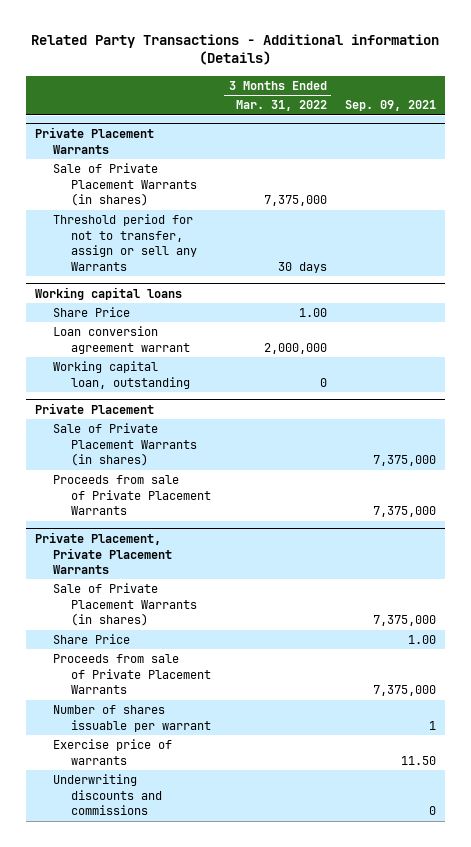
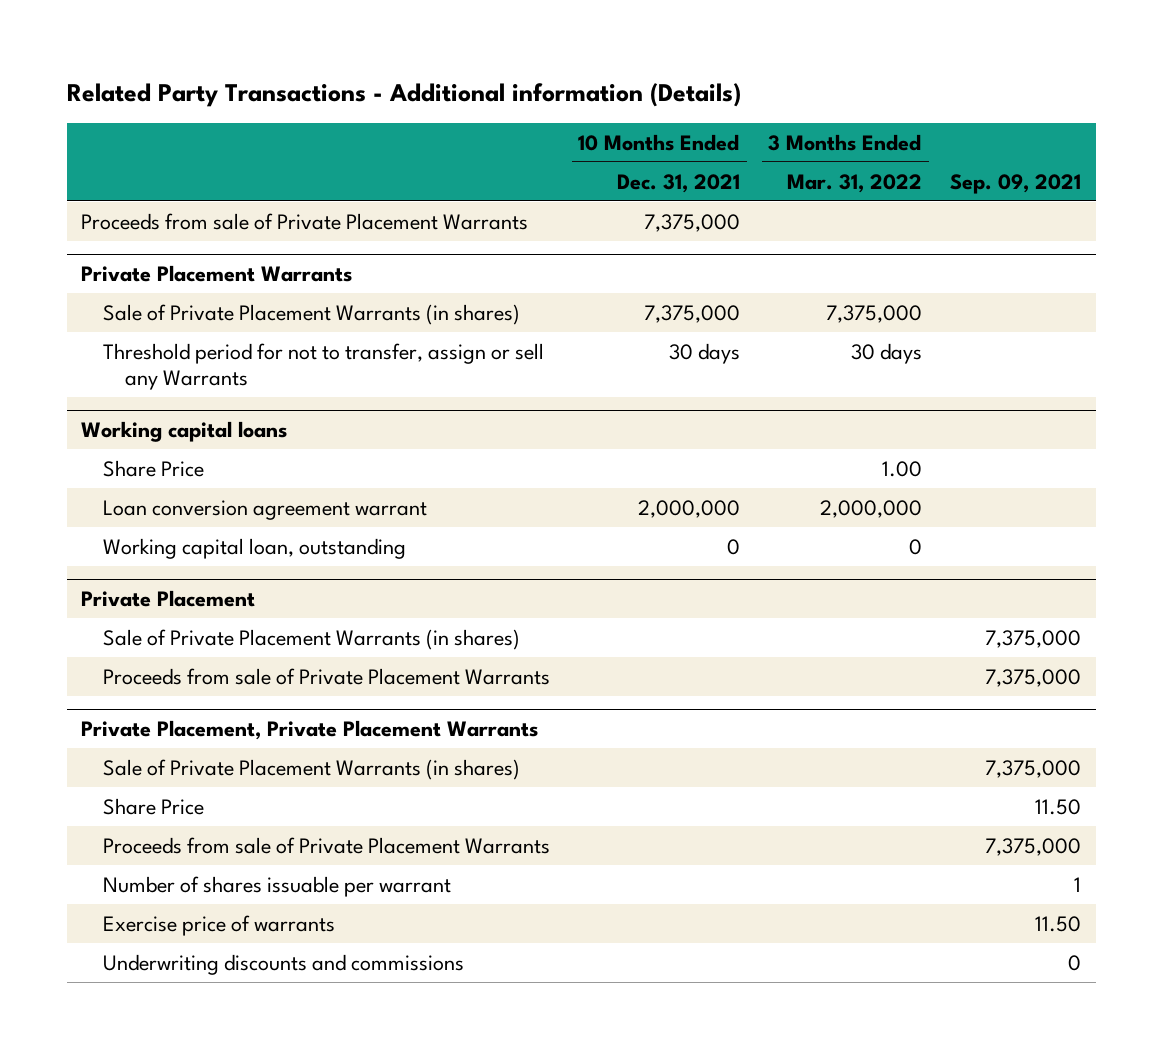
- | 3 Months Ended Mar. 31, 2022 | Sep. 09, 2021
+ | 10 Months Ended Dec. 31, 2021 | 3 Months Ended Mar. 31, 2022 | Sep. 09, 2021
+ Proceeds from sale of Private Placement Warrants | 7,375,000 | |
@ Private Placement, Private Placement Warrants
- Share Price | | 1.00
+ Share Price | | | 11.50

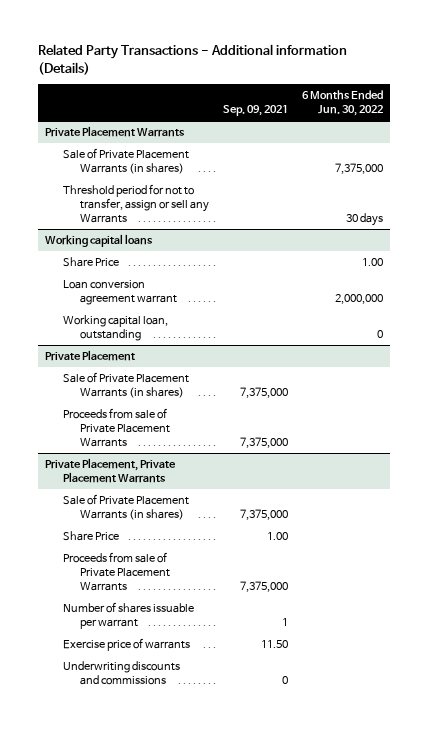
- | 10 Months Ended Dec. 31, 2021 | 3 Months Ended Mar. 31, 2022 | Sep. 09, 2021
+ | Sep. 09, 2021 | 6 Months Ended Jun. 30, 2022
- Proceeds from sale of Private Placement Warrants | 7,375,000 | |
@ Private Placement, Private Placement Warrants
- Share Price | | | 11.50
+ Share Price | 1.00 |

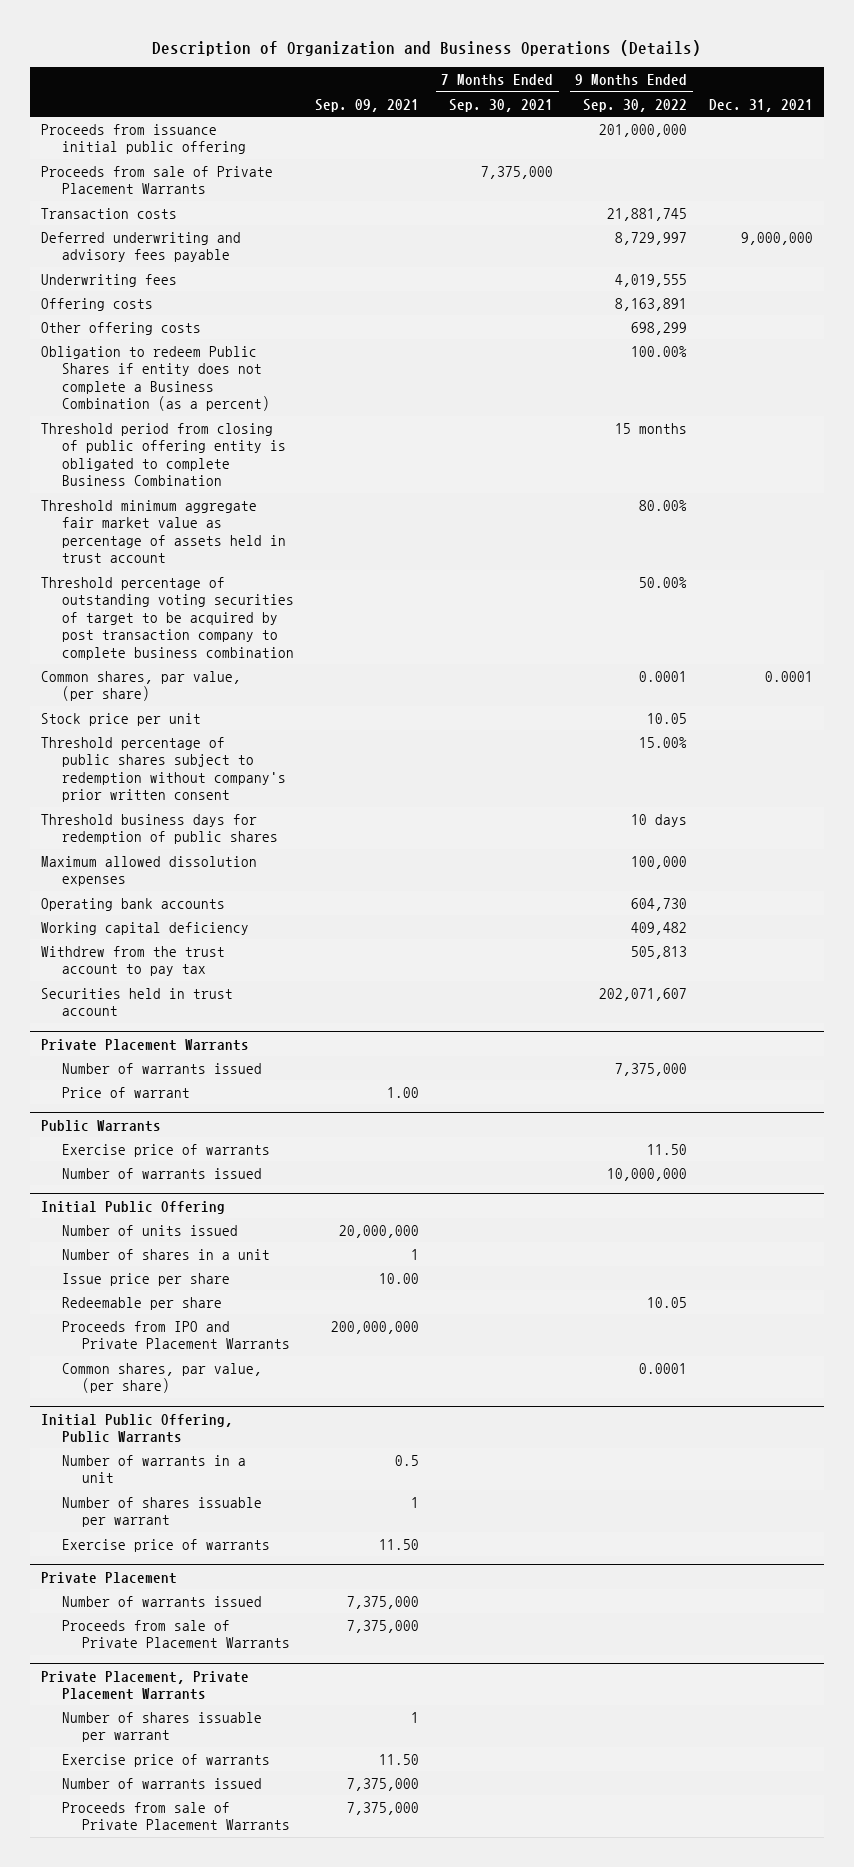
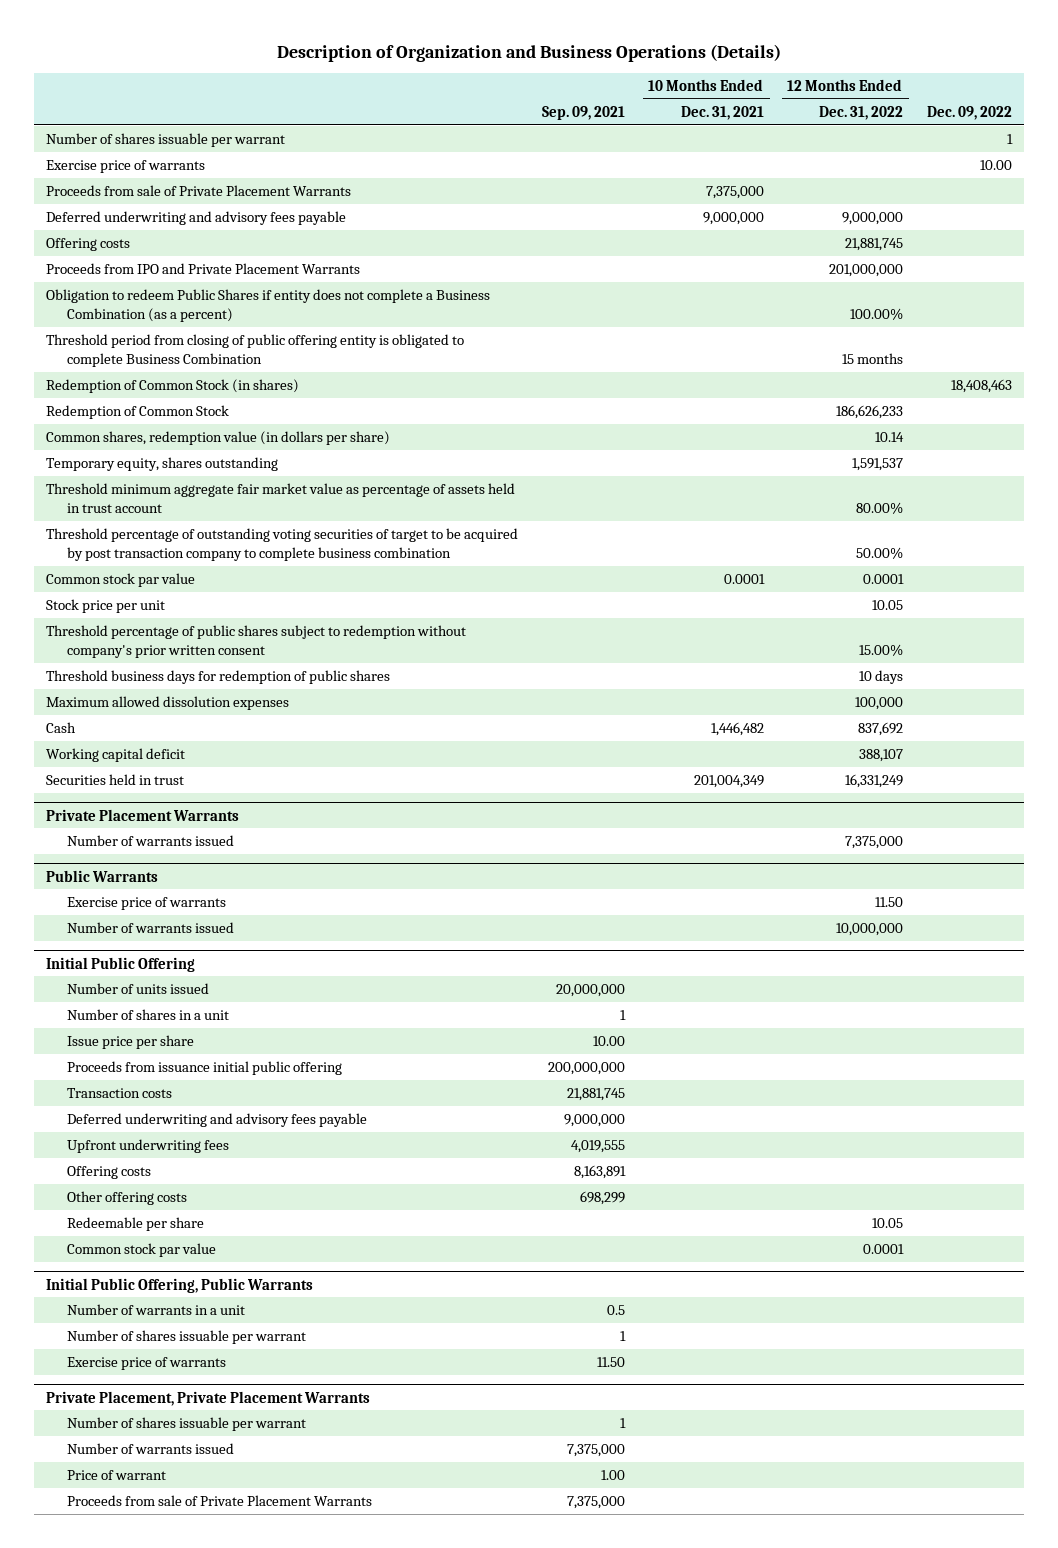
- | Sep. 09, 2021 | 7 Months Ended Sep. 30, 2021 | 9 Months Ended Sep. 30, 2022 | Dec. 31, 2021
+ | Sep. 09, 2021 | 10 Months Ended Dec. 31, 2021 | 12 Months Ended Dec. 31, 2022 | Dec. 09, 2022
- Proceeds from issuance initial public offering | | | 201,000,000 |
+ Number of shares issuable per warrant | | | | 1
+ Exercise price of warrants | | | | 10.00
- Transaction costs | | | 21,881,745 |
- Underwriting fees | | | 4,019,555 |
- Other offering costs | | | 698,299 |
+ Proceeds from IPO and Private Placement Warrants | | | 201,000,000 |
+ Redemption of Common Stock (in shares) | | | | 18,408,463
+ Redemption of Common Stock | | | 186,626,233 |
+ Common shares, redemption value (in dollars per share) | | | 10.14 |
+ Temporary equity, shares outstanding | | | 1,591,537 |
- Common shares, par value, (per share) | | | 0.0001 | 0.0001
+ Common stock par value | | 0.0001 | 0.0001 |
- Operating bank accounts | | | 604,730 |
- Working capital deficiency | | | 409,482 |
- Withdrew from the trust account to pay tax | | | 505,813 |
- Securities held in trust account | | | 202,071,607 |
+ Cash | | 1,446,482 | 837,692 |
+ Working capital deficit | | | 388,107 |
+ Securities held in trust | | 201,004,349 | 16,331,249 |
@ Private Placement Warrants
- Price of warrant | 1.00 | | |
@ Initial Public Offering
+ Proceeds from issuance initial public offering | 200,000,000 | | |
+ Transaction costs | 21,881,745 | | |
+ Deferred underwriting and advisory fees payable | 9,000,000 | | |
+ Upfront underwriting fees | 4,019,555 | | |
+ Offering costs | 8,163,891 | | |
+ Other offering costs | 698,299 | | |
- Proceeds from IPO and Private Placement Warrants | 200,000,000 | | |
- Common shares, par value, (per share) | | | 0.0001 |
+ Common stock par value | | | 0.0001 |
- Private Placement
- Number of warrants issued | 7,375,000 | | |
- Proceeds from sale of Private Placement Warrants | 7,375,000 | | |
@ Private Placement, Private Placement Warrants
- Exercise price of warrants | 11.50 | | |
+ Price of warrant | 1.00 | | |

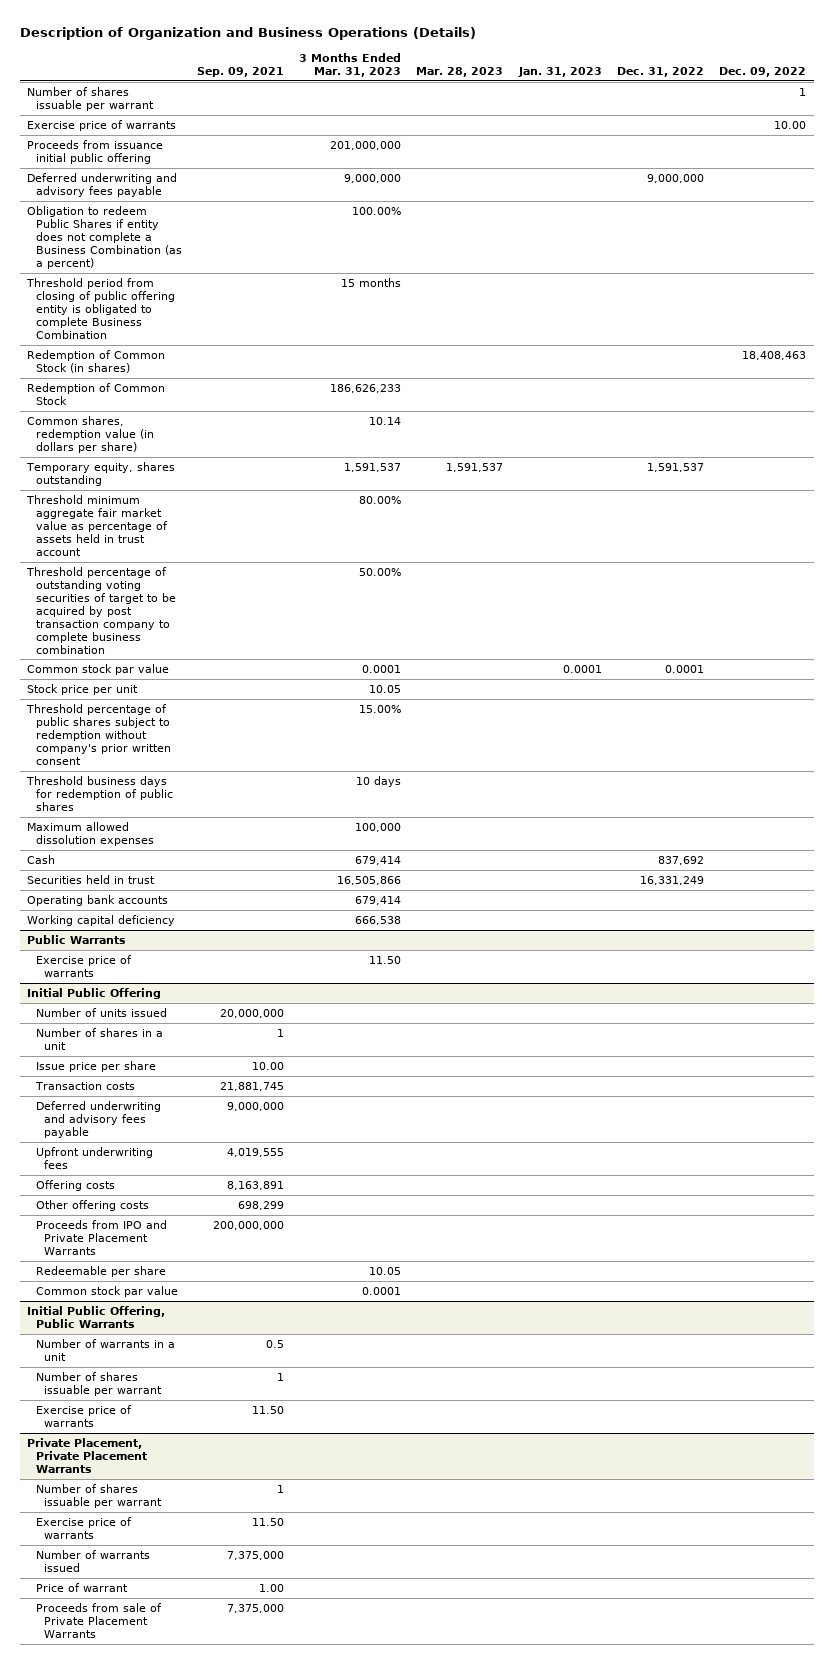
- | Sep. 09, 2021 | 10 Months Ended Dec. 31, 2021 | 12 Months Ended Dec. 31, 2022 | Dec. 09, 2022
+ | Sep. 09, 2021 | 3 Months Ended Mar. 31, 2023 | Mar. 28, 2023 | Jan. 31, 2023 | Dec. 31, 2022 | Dec. 09, 2022
- Proceeds from sale of Private Placement Warrants | | 7,375,000 | |
+ Proceeds from issuance initial public offering | | 201,000,000 | | | |
- Offering costs | | | 21,881,745 |
- Proceeds from IPO and Private Placement Warrants | | | 201,000,000 |
- Working capital deficit | | | 388,107 |
- Private Placement Warrants
- Number of warrants issued | | | 7,375,000 |
+ Operating bank accounts | | 679,414 | | | |
+ Working capital deficiency | | 666,538 | | | |
@ Public Warrants
- Number of warrants issued | | | 10,000,000 |
@ Initial Public Offering
- Proceeds from issuance initial public offering | 200,000,000 | | |
+ Proceeds from IPO and Private Placement Warrants | 200,000,000 | | | | |
@ Private Placement, Private Placement Warrants
+ Exercise price of warrants | 11.50 | | | | |

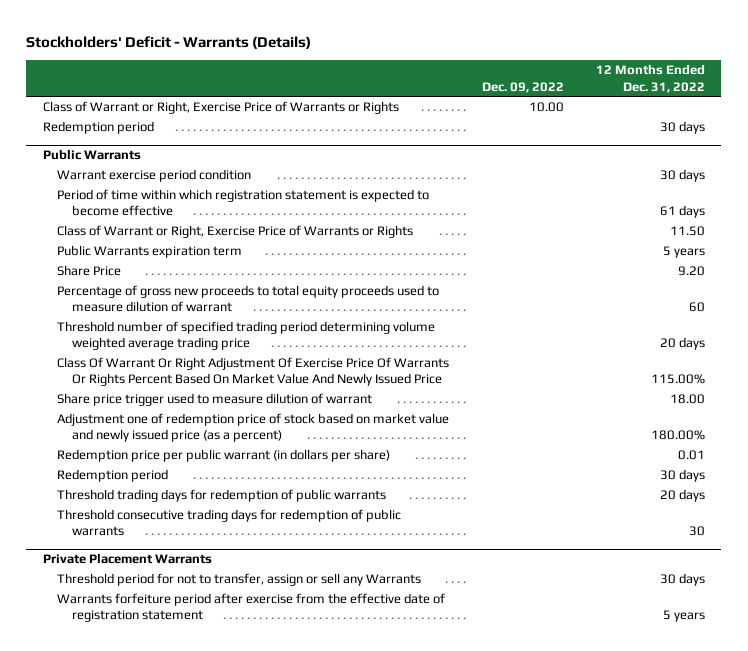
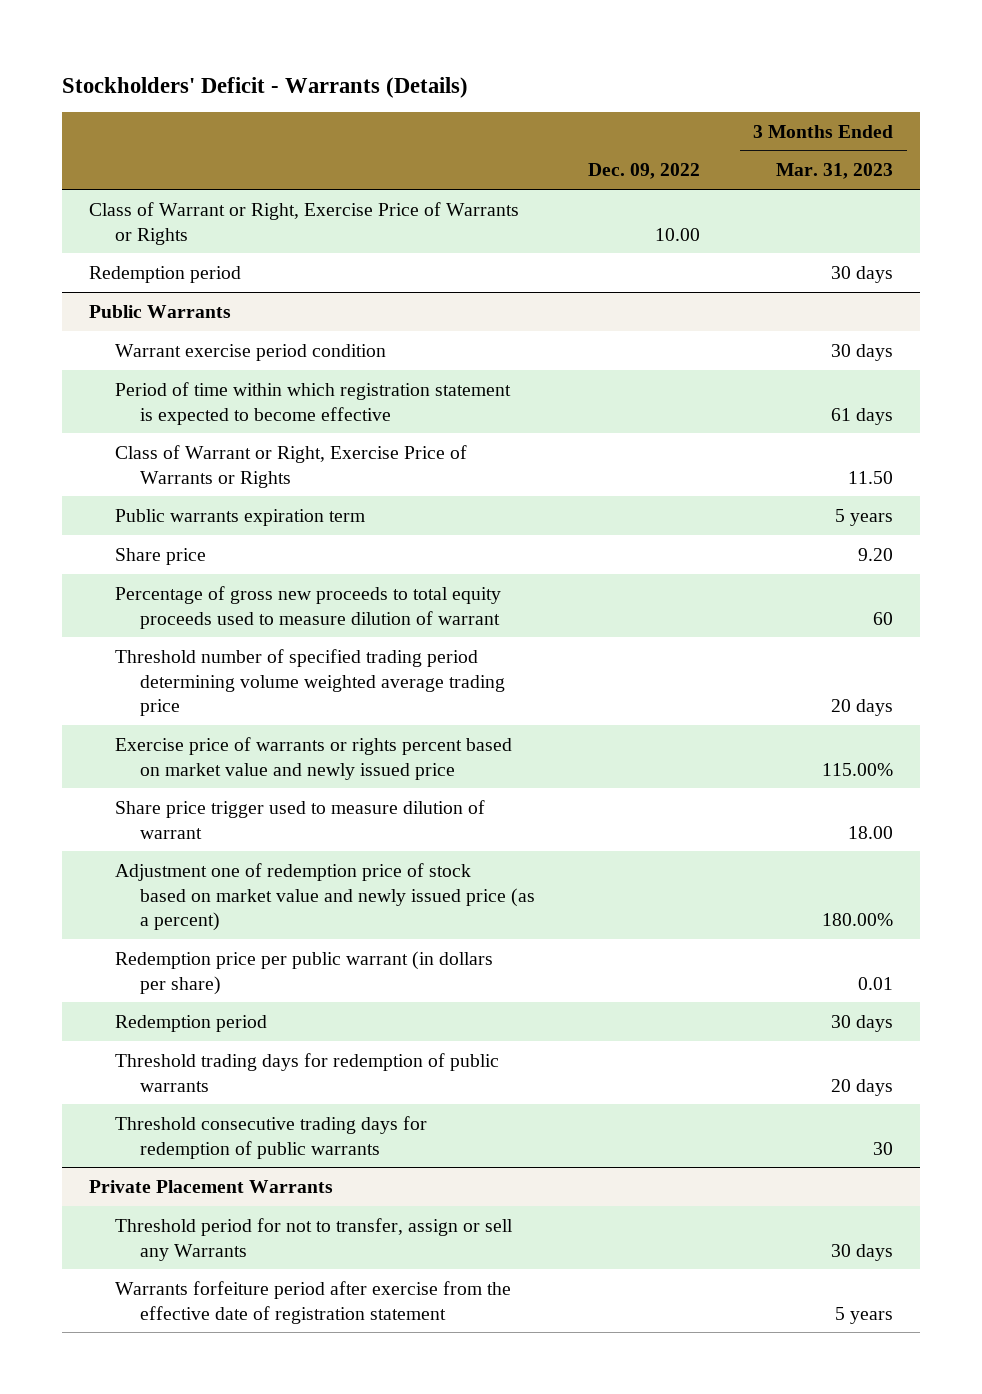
- | Dec. 09, 2022 | 12 Months Ended Dec. 31, 2022
+ | Dec. 09, 2022 | 3 Months Ended Mar. 31, 2023
@ Public Warrants
- Public Warrants expiration term | | 5 years
- Share Price | | 9.20
+ Public warrants expiration term | | 5 years
+ Share price | | 9.20
- Class Of Warrant Or Right Adjustment Of Exercise Price Of Warrants Or Rights Percent Based On Market Value And Newly Issued Price | | 115.00%
+ Exercise price of warrants or rights percent based on market value and newly issued price | | 115.00%

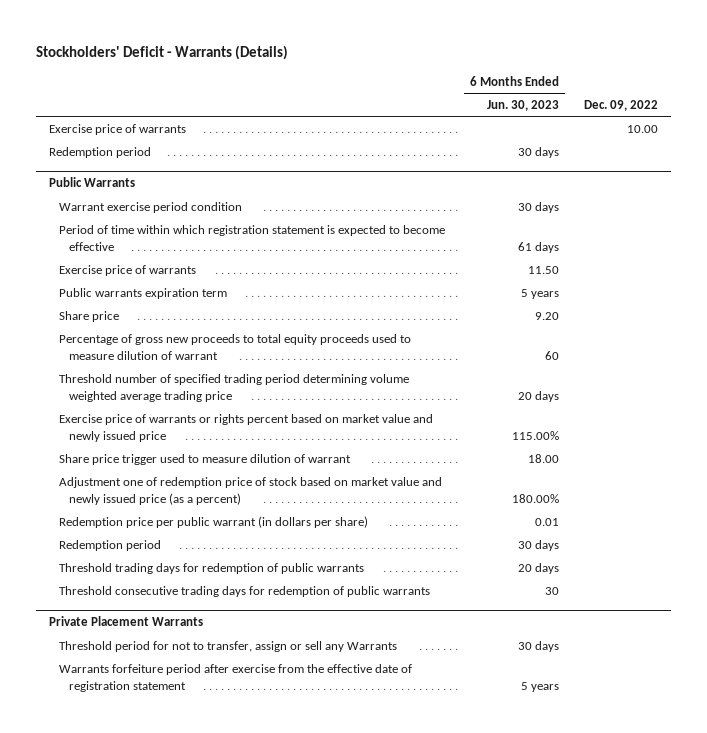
- | Dec. 09, 2022 | 3 Months Ended Mar. 31, 2023
+ | 6 Months Ended Jun. 30, 2023 | Dec. 09, 2022
- Class of Warrant or Right, Exercise Price of Warrants or Rights | 10.00 |
+ Exercise price of warrants | | 10.00
@ Public Warrants
- Class of Warrant or Right, Exercise Price of Warrants or Rights | | 11.50
+ Exercise price of warrants | 11.50 |

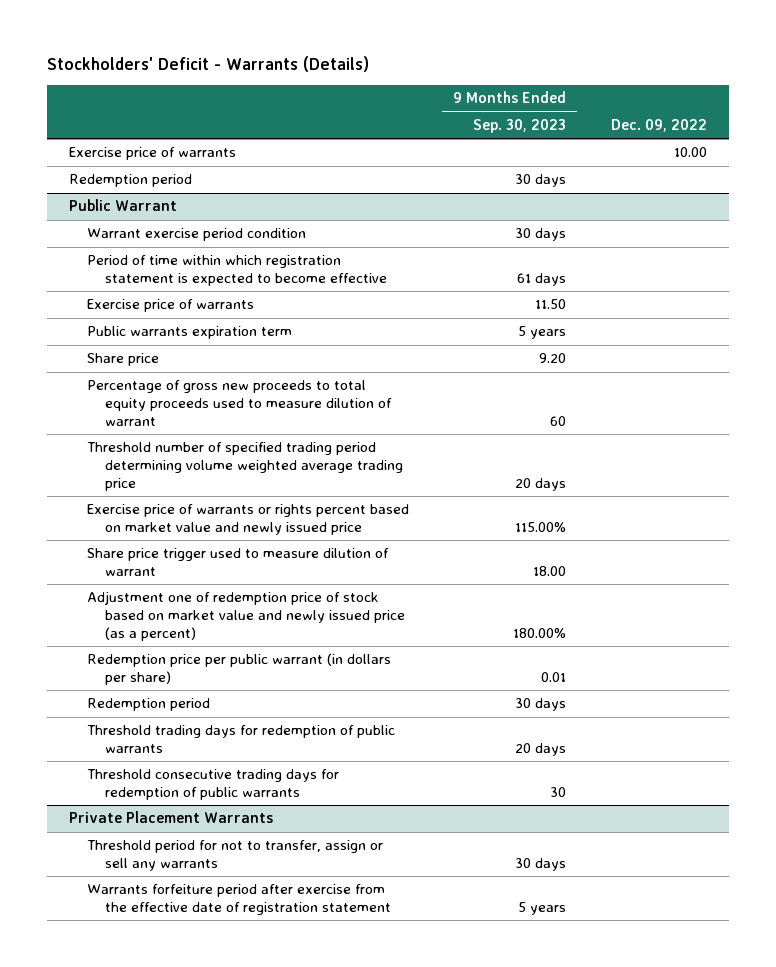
- | 6 Months Ended Jun. 30, 2023 | Dec. 09, 2022
+ | 9 Months Ended Sep. 30, 2023 | Dec. 09, 2022
- Public Warrants
+ Public Warrant
@ Private Placement Warrants
- Threshold period for not to transfer, assign or sell any Warrants | 30 days |
+ Threshold period for not to transfer, assign or sell any warrants | 30 days |

